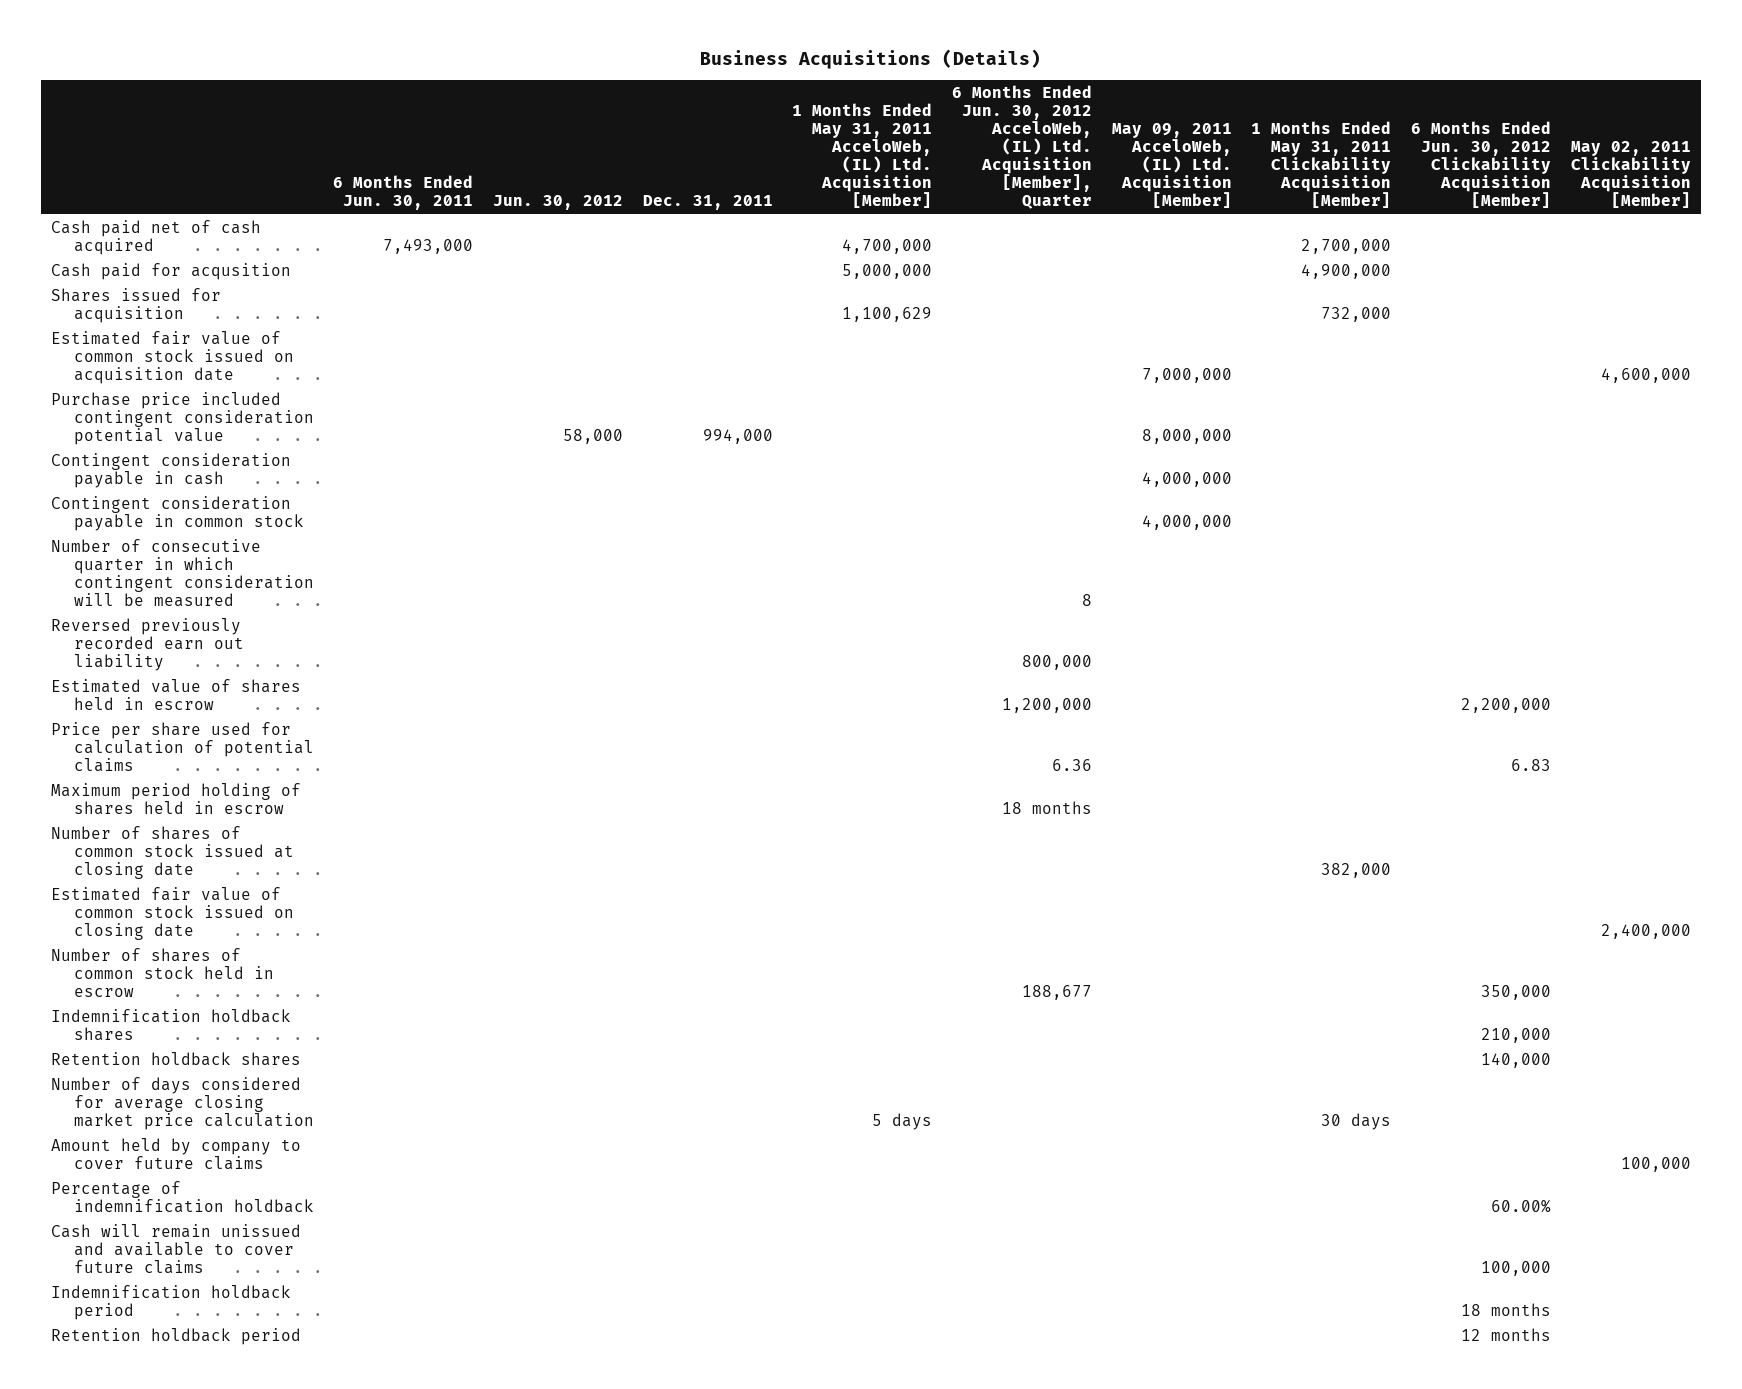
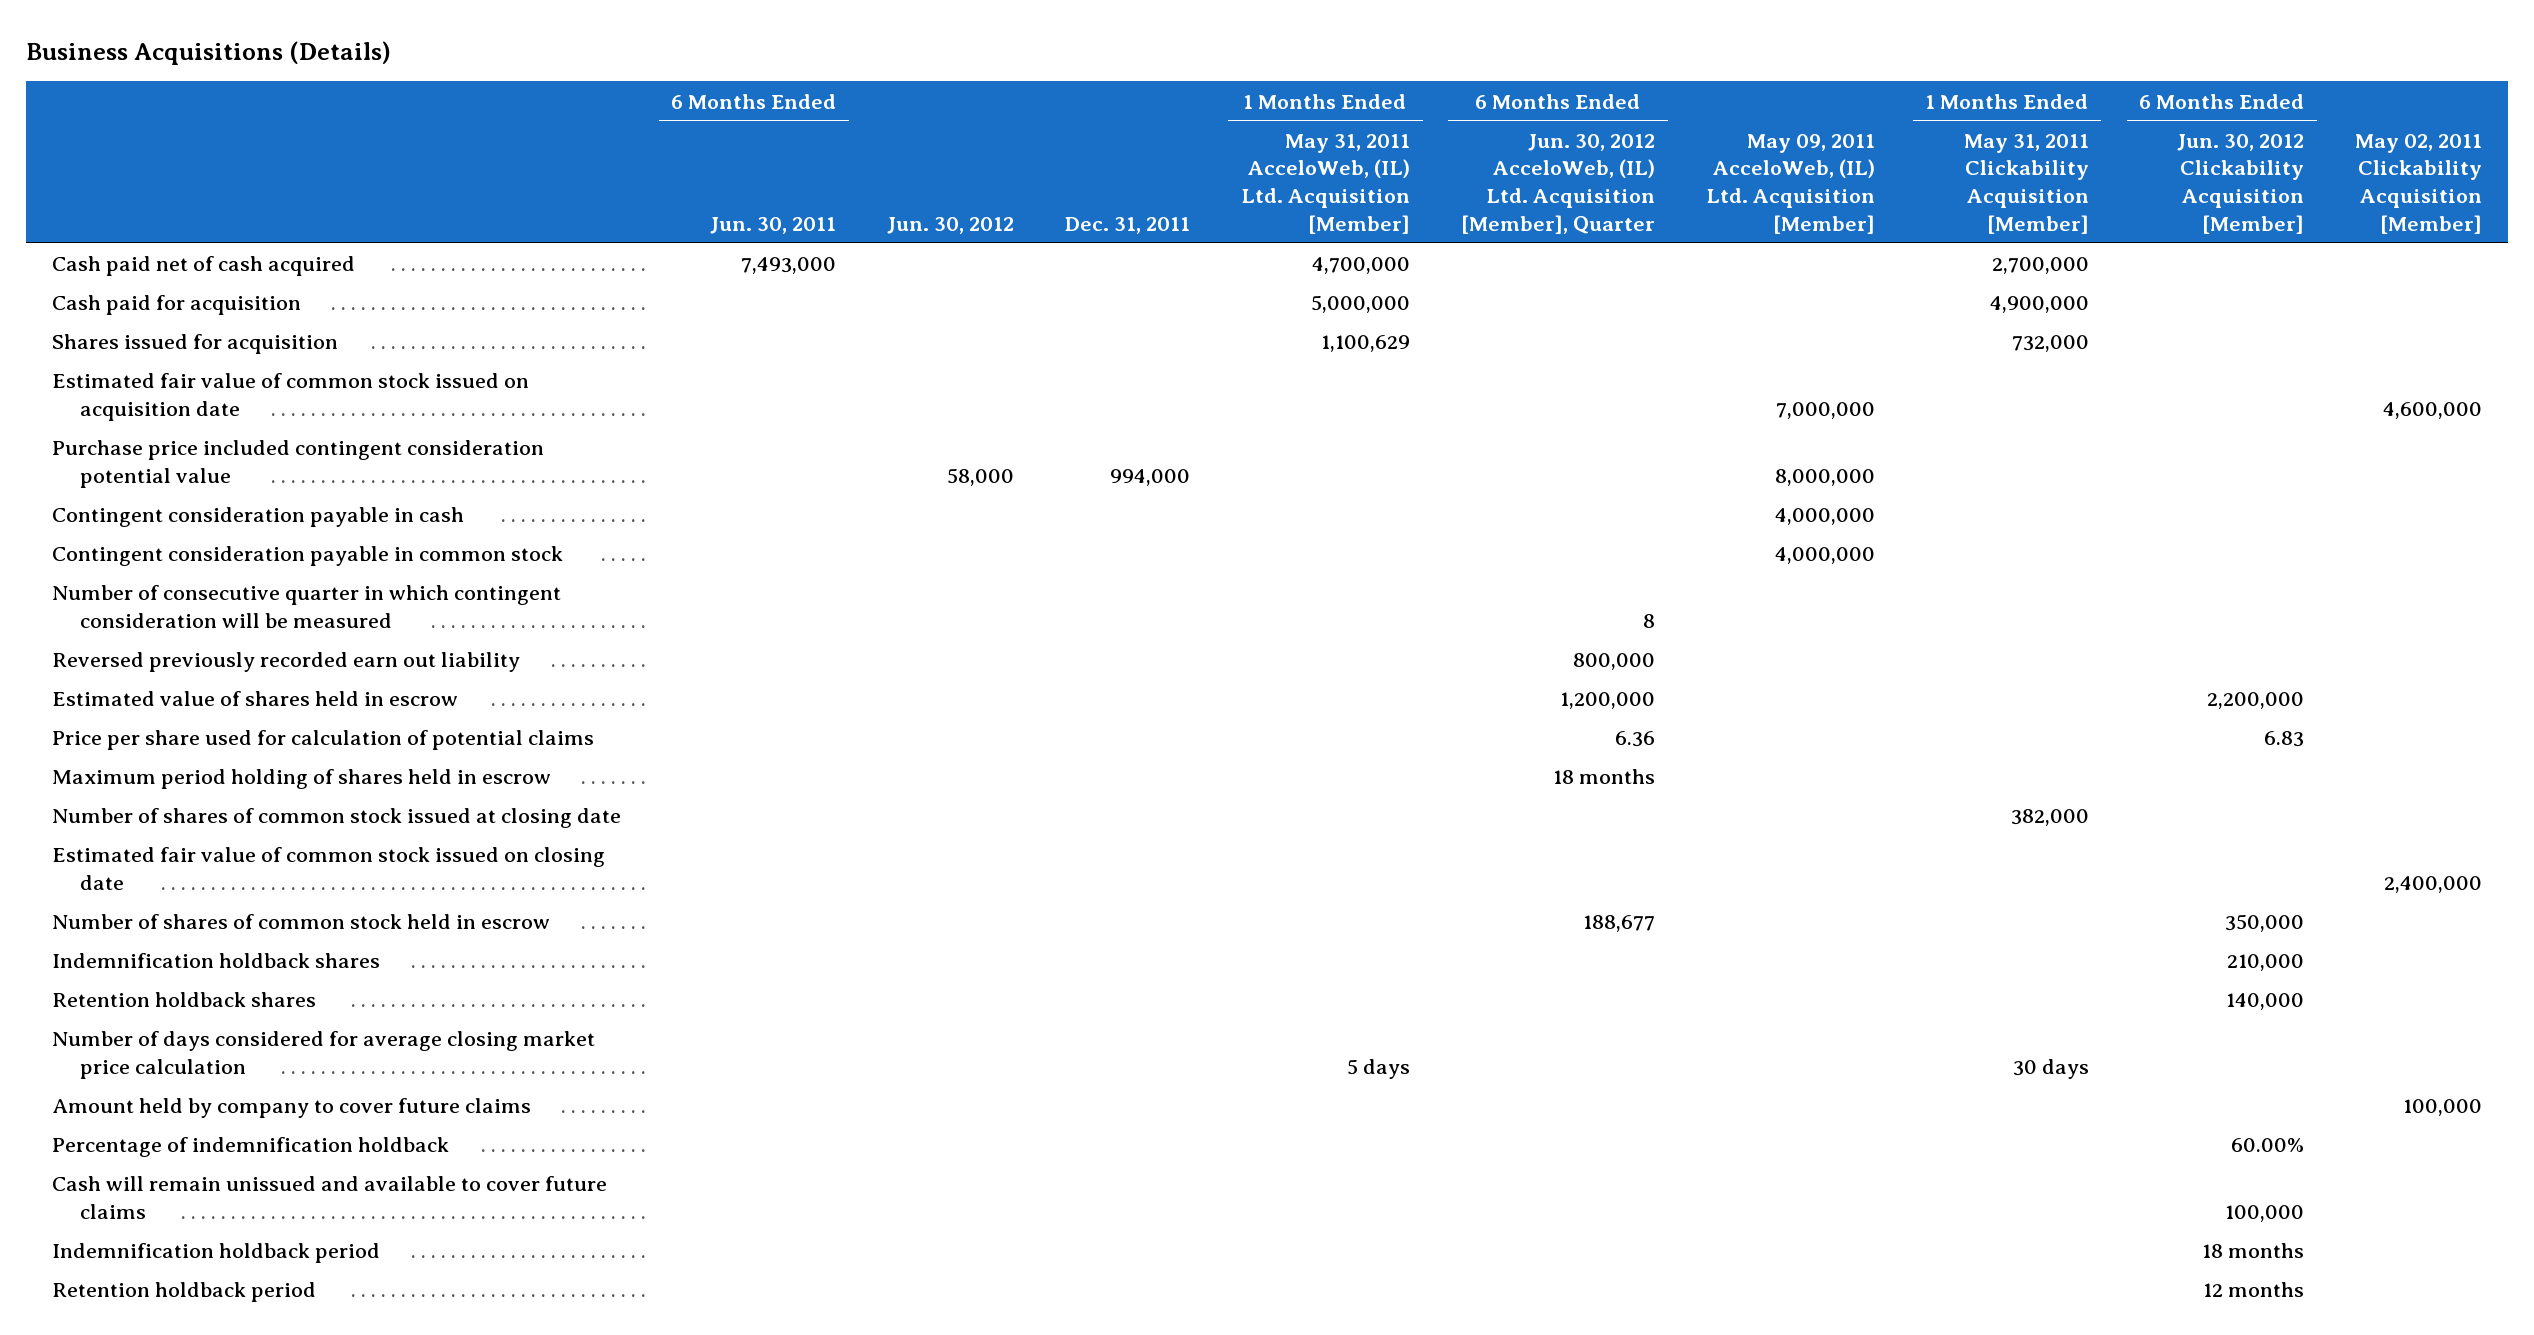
- Cash paid for acqusition | | | | 5,000,000 | | | 4,900,000 | |
+ Cash paid for acquisition | | | | 5,000,000 | | | 4,900,000 | |

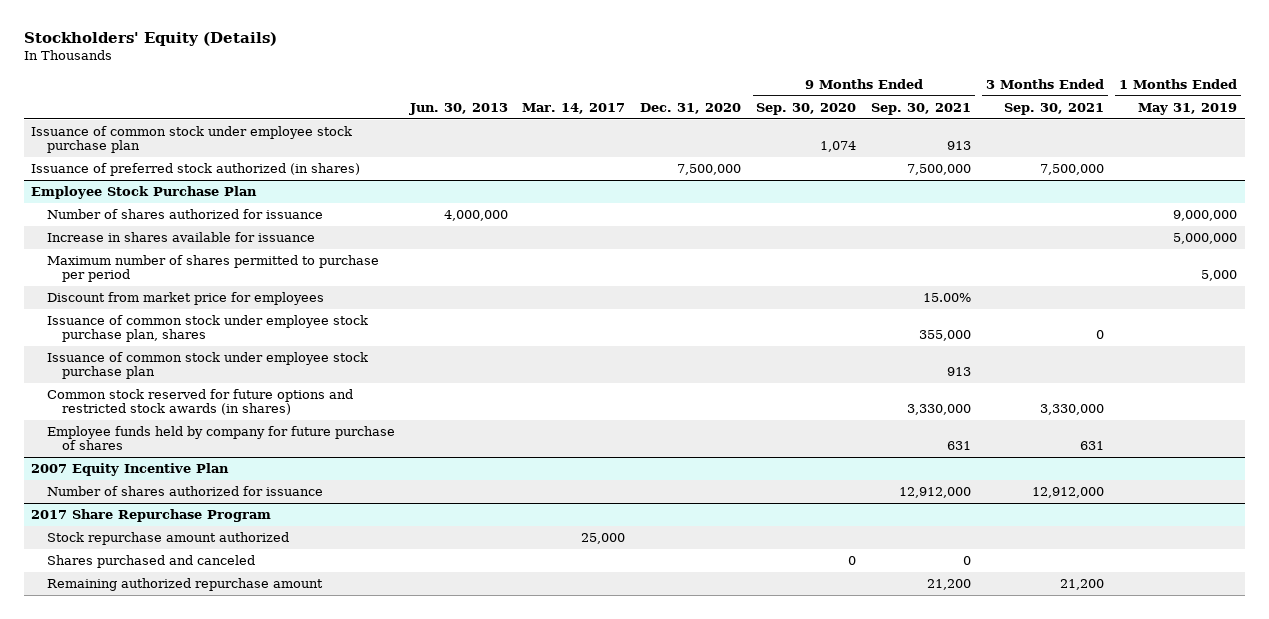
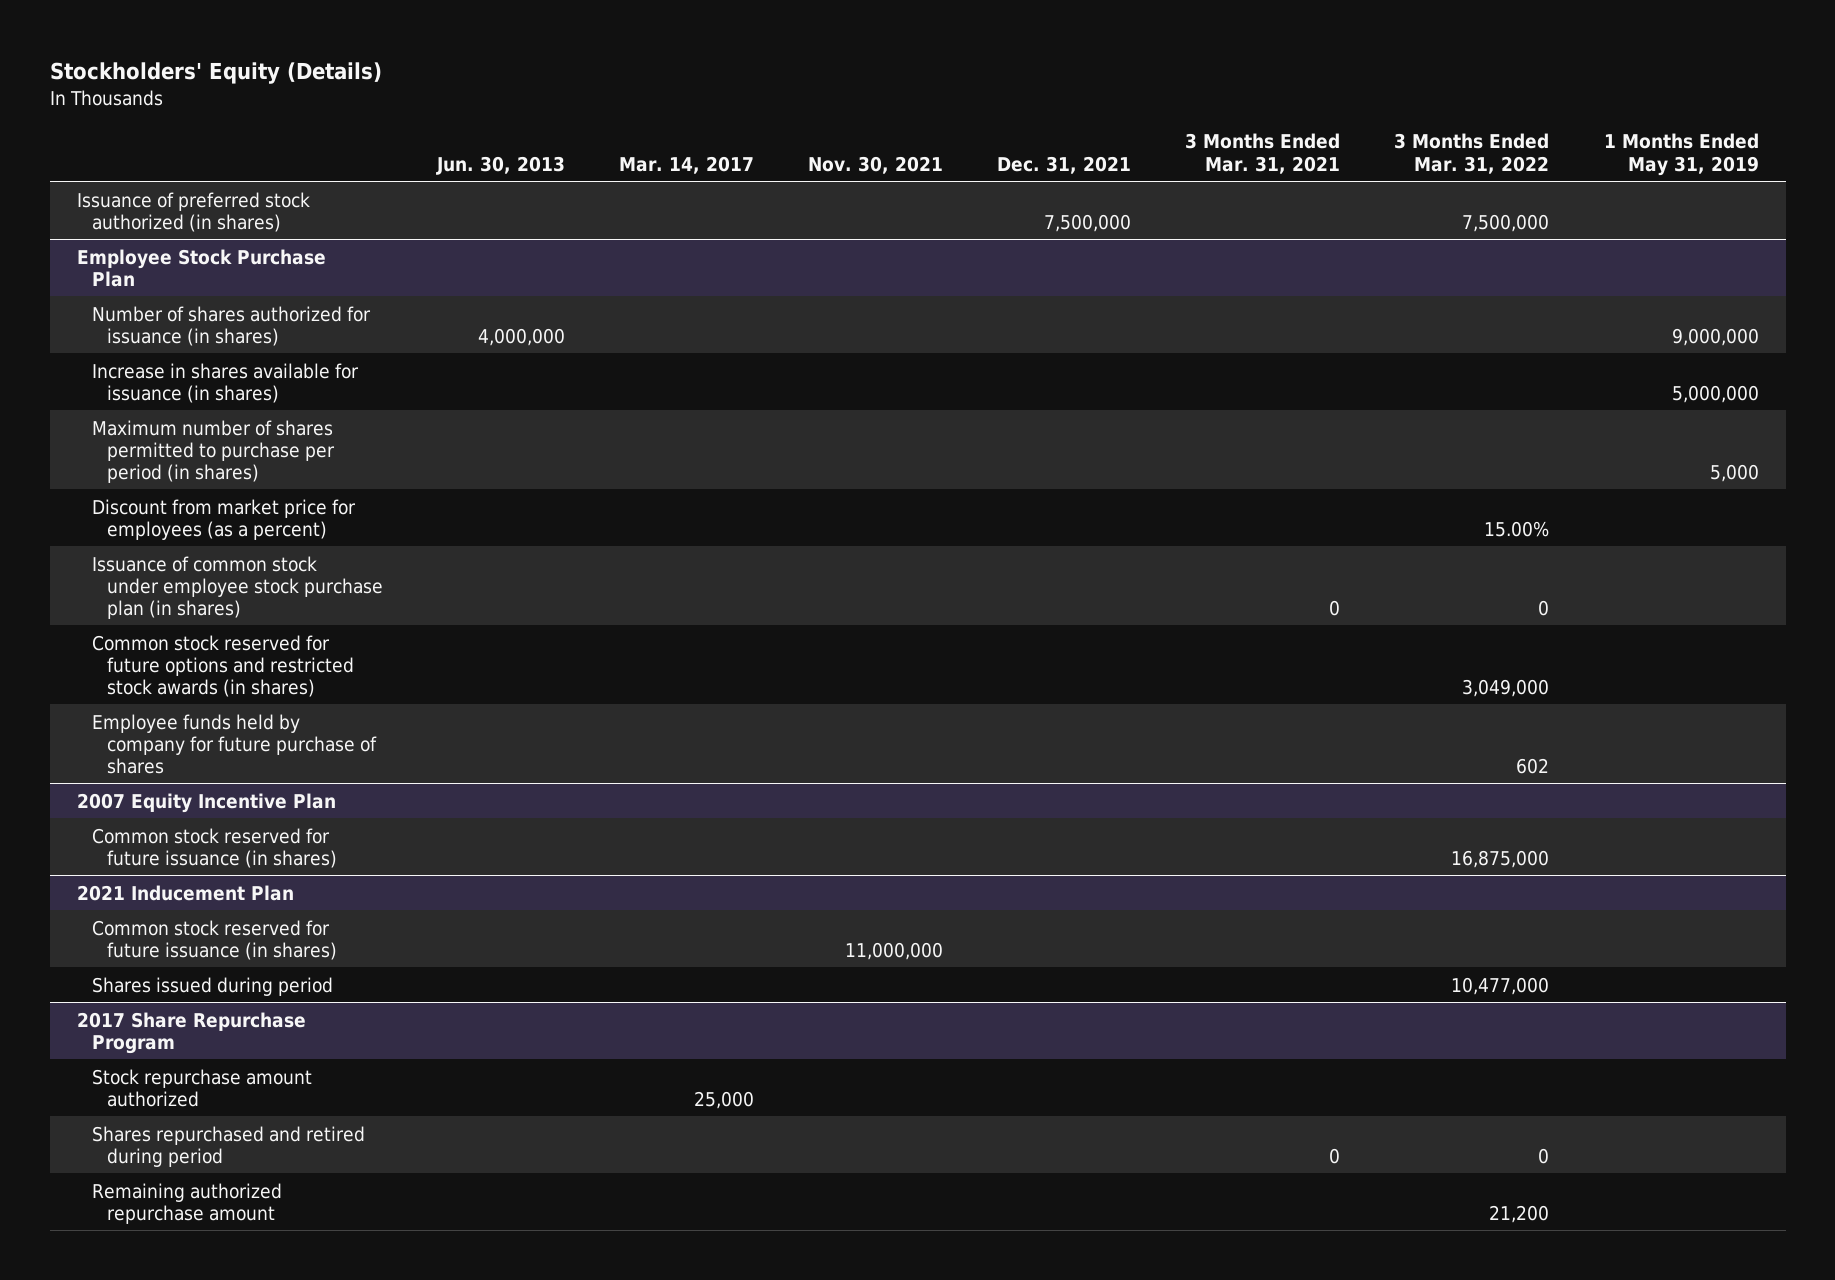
- | Jun. 30, 2013 | Mar. 14, 2017 | Dec. 31, 2020 | 9 Months Ended Sep. 30, 2020 | 9 Months Ended Sep. 30, 2021 | 3 Months Ended Sep. 30, 2021 | 1 Months Ended May 31, 2019
+ | Jun. 30, 2013 | Mar. 14, 2017 | Nov. 30, 2021 | Dec. 31, 2021 | 3 Months Ended Mar. 31, 2021 | 3 Months Ended Mar. 31, 2022 | 1 Months Ended May 31, 2019
- Issuance of common stock under employee stock purchase plan | | | | 1,074 | 913 | |
@ Employee Stock Purchase Plan
- Number of shares authorized for issuance | 4,000,000 | | | | | | 9,000,000
- Increase in shares available for issuance | | | | | | | 5,000,000
- Maximum number of shares permitted to purchase per period | | | | | | | 5,000
- Discount from market price for employees | | | | | 15.00% | |
- Issuance of common stock under employee stock purchase plan, shares | | | | | 355,000 | 0 |
- Issuance of common stock under employee stock purchase plan | | | | | 913 | |
+ Number of shares authorized for issuance (in shares) | 4,000,000 | | | | | | 9,000,000
+ Increase in shares available for issuance (in shares) | | | | | | | 5,000,000
+ Maximum number of shares permitted to purchase per period (in shares) | | | | | | | 5,000
+ Discount from market price for employees (as a percent) | | | | | | 15.00% |
+ Issuance of common stock under employee stock purchase plan (in shares) | | | | | 0 | 0 |
@ 2007 Equity Incentive Plan
- Number of shares authorized for issuance | | | | | 12,912,000 | 12,912,000 |
+ Common stock reserved for future issuance (in shares) | | | | | | 16,875,000 |
+ 2021 Inducement Plan
+ Common stock reserved for future issuance (in shares) | | | 11,000,000 | | | |
+ Shares issued during period | | | | | | 10,477,000 |
@ 2017 Share Repurchase Program
- Shares purchased and canceled | | | | 0 | 0 | |
+ Shares repurchased and retired during period | | | | | 0 | 0 |

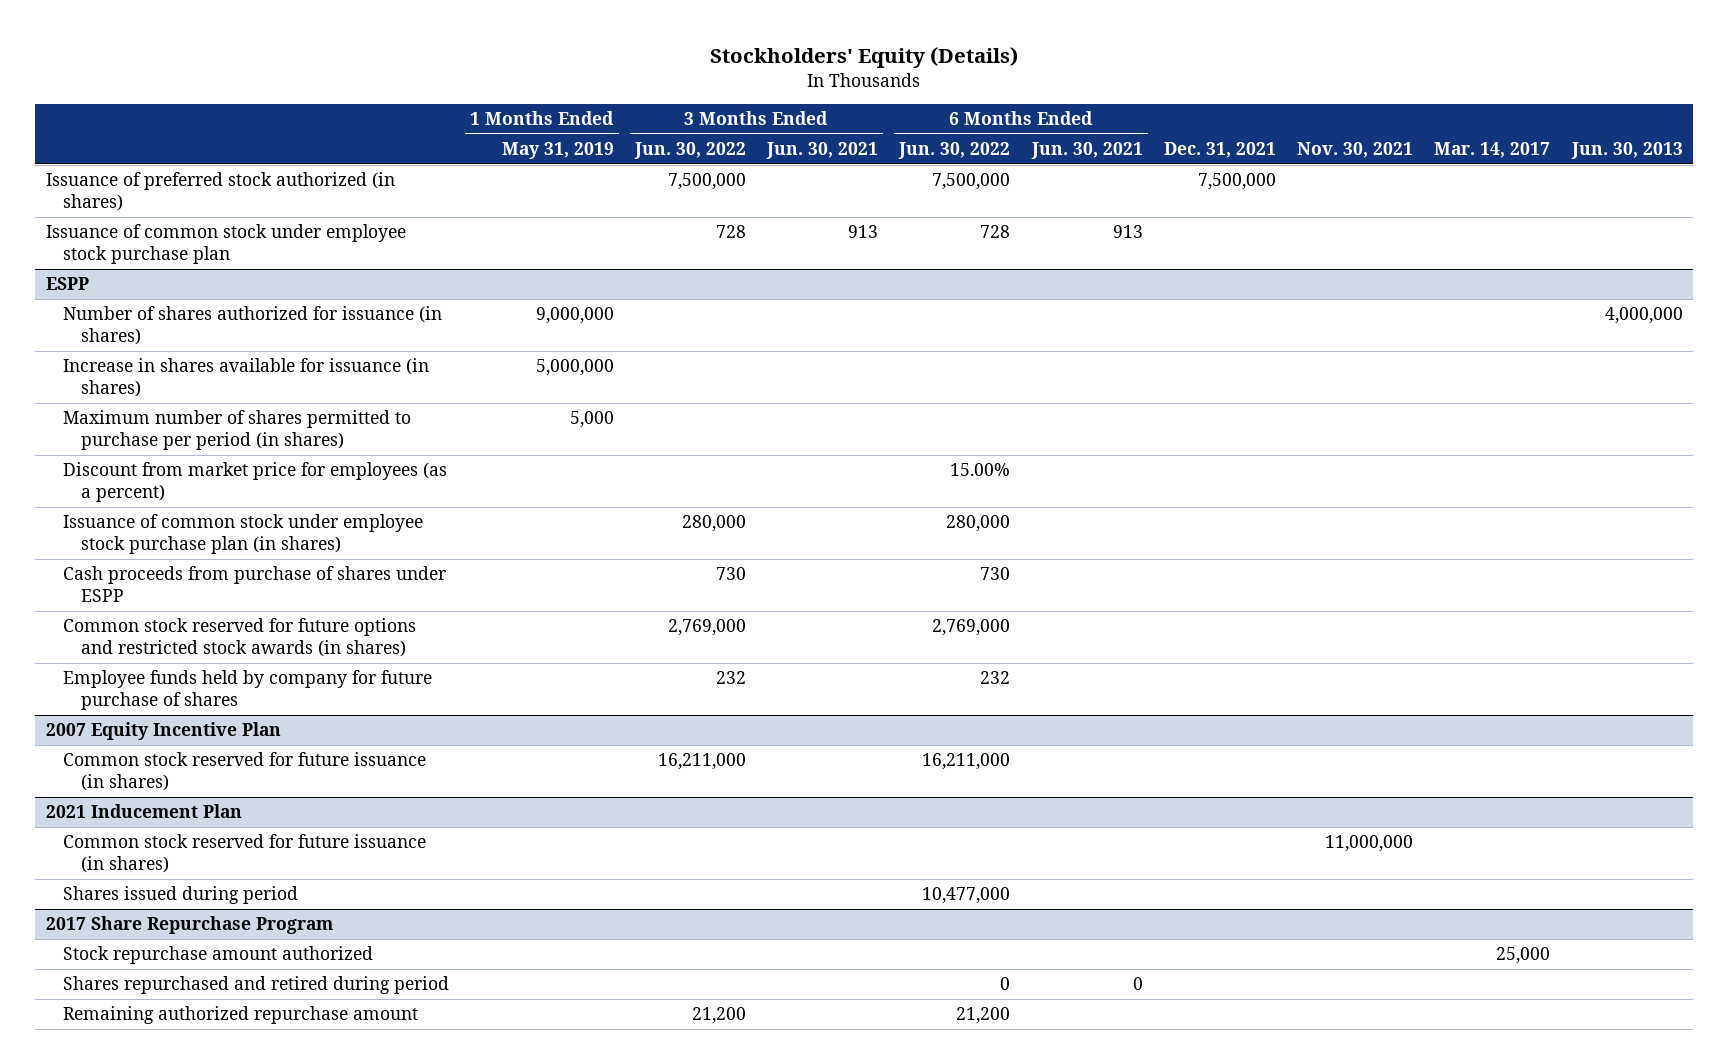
- | Jun. 30, 2013 | Mar. 14, 2017 | Nov. 30, 2021 | Dec. 31, 2021 | 3 Months Ended Mar. 31, 2021 | 3 Months Ended Mar. 31, 2022 | 1 Months Ended May 31, 2019
+ | 1 Months Ended May 31, 2019 | 3 Months Ended Jun. 30, 2022 | 3 Months Ended Jun. 30, 2021 | 6 Months Ended Jun. 30, 2022 | 6 Months Ended Jun. 30, 2021 | Dec. 31, 2021 | Nov. 30, 2021 | Mar. 14, 2017 | Jun. 30, 2013
- Employee Stock Purchase Plan
+ Issuance of common stock under employee stock purchase plan | | 728 | 913 | 728 | 913 | | | |
+ ESPP
+ Cash proceeds from purchase of shares under ESPP | | 730 | | 730 | | | | |

